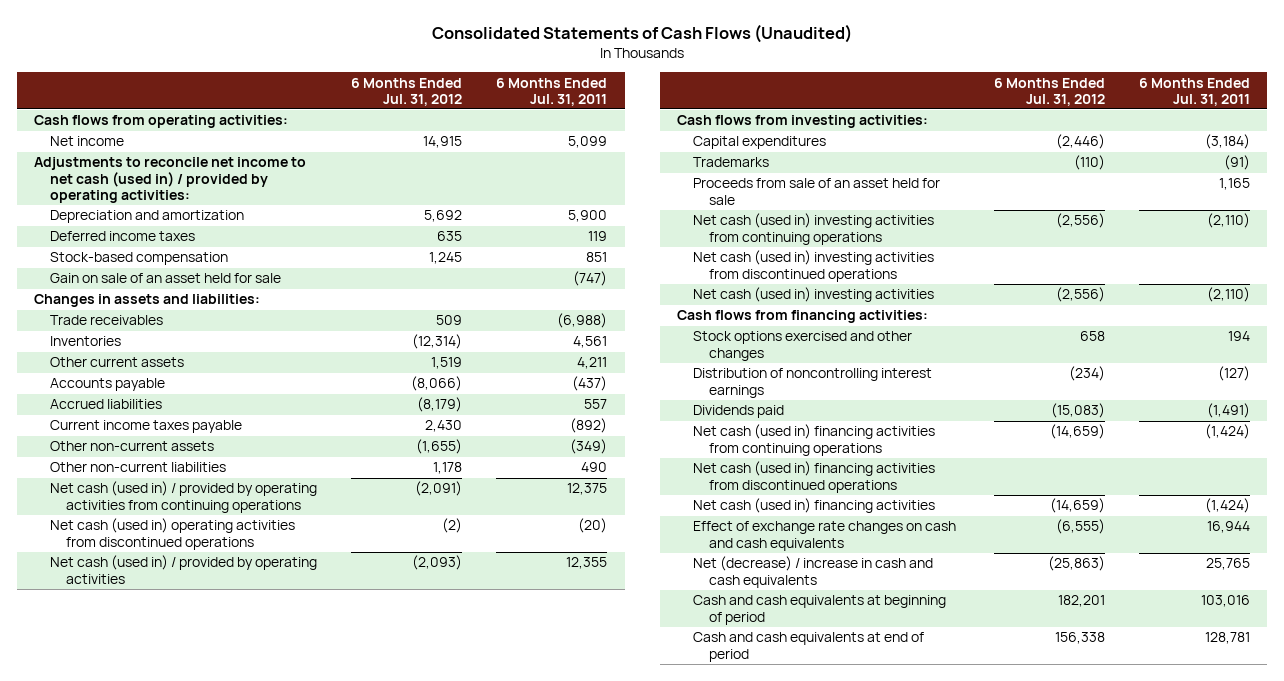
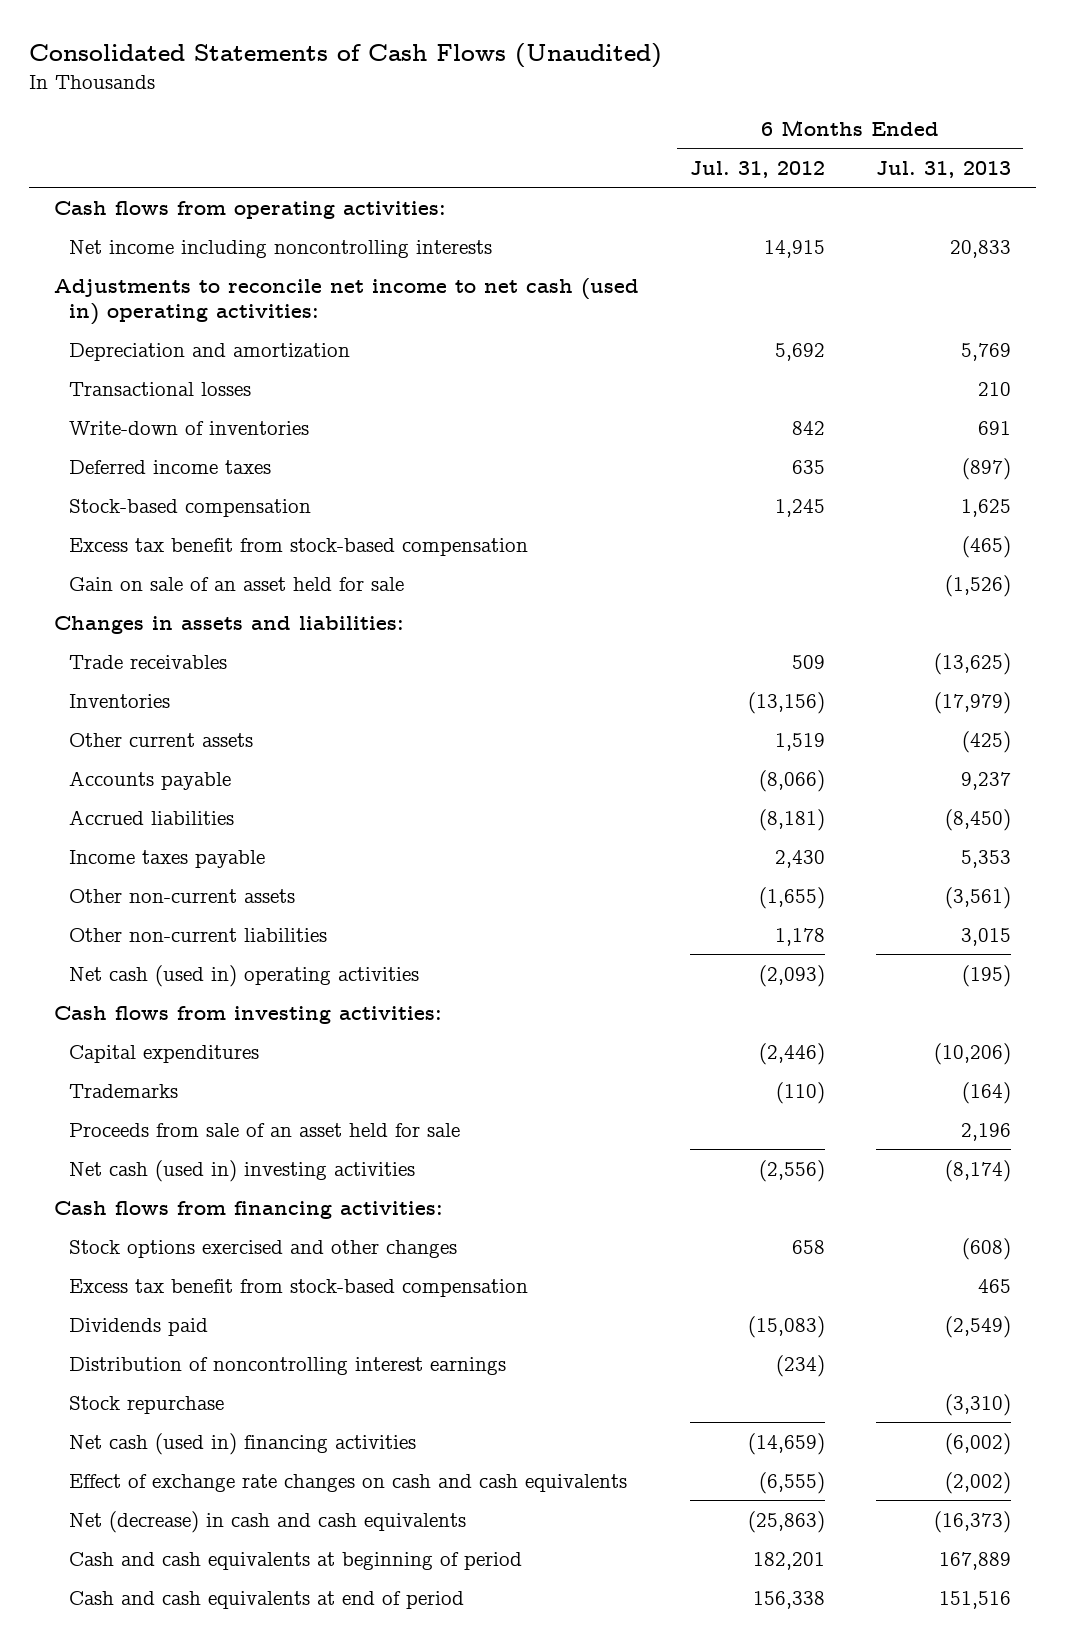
- | 6 Months Ended Jul. 31, 2012 | 6 Months Ended Jul. 31, 2011
+ | 6 Months Ended Jul. 31, 2012 | 6 Months Ended Jul. 31, 2013
- Net income | 14,915 | 5,099
- Adjustments to reconcile net income to net cash (used in) / provided by operating activities:
+ Net income including noncontrolling interests | 14,915 | 20,833
+ Adjustments to reconcile net income to net cash (used in) operating activities:
+ Transactional losses | | 210
+ Write-down of inventories | 842 | 691
+ Excess tax benefit from stock-based compensation | | (465)
- Inventories | (12,314) | 4,561
+ Inventories | (13,156) | (17,979)
- Accrued liabilities | (8,179) | 557
- Current income taxes payable | 2,430 | (892)
+ Accrued liabilities | (8,181) | (8,450)
+ Income taxes payable | 2,430 | 5,353
- Net cash (used in) / provided by operating activities from continuing operations | (2,091) | 12,375
- Net cash (used in) operating activities from discontinued operations | (2) | (20)
- Net cash (used in) / provided by operating activities | (2,093) | 12,355
+ Net cash (used in) operating activities | (2,093) | (195)
- Net cash (used in) investing activities from continuing operations | (2,556) | (2,110)
- Net cash (used in) investing activities from discontinued operations
+ Excess tax benefit from stock-based compensation | | 465
- Net cash (used in) financing activities from continuing operations | (14,659) | (1,424)
- Net cash (used in) financing activities from discontinued operations
moved down: Distribution of noncontrolling interest earnings | (234) |
+ Stock repurchase | | (3,310)
- Net (decrease) / increase in cash and cash equivalents | (25,863) | 25,765
+ Net (decrease) in cash and cash equivalents | (25,863) | (16,373)

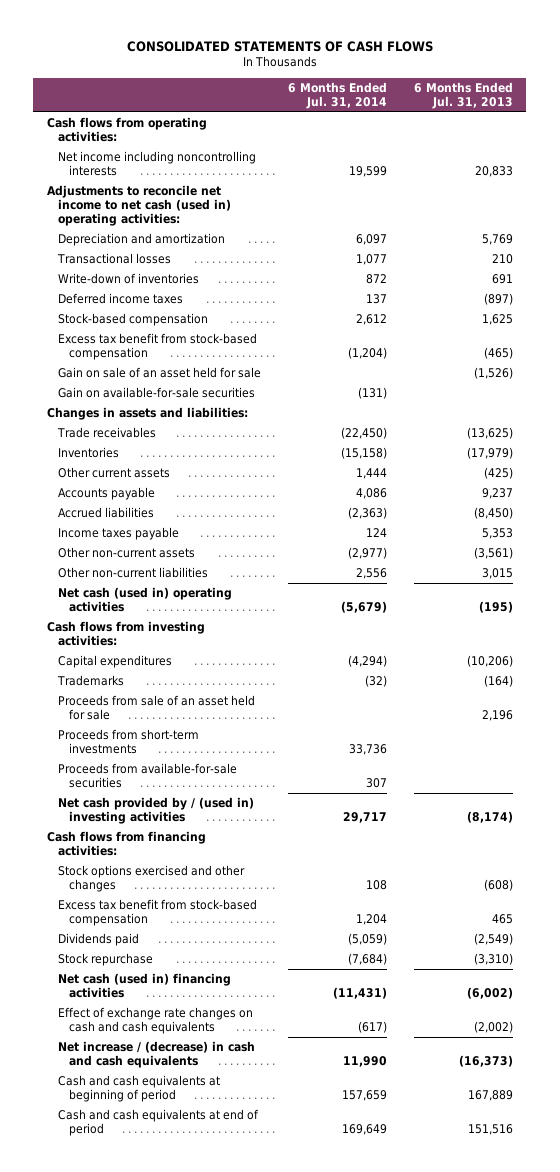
- Consolidated Statements of Cash Flows (Unaudited)
+ CONSOLIDATED STATEMENTS OF CASH FLOWS
- | 6 Months Ended Jul. 31, 2012 | 6 Months Ended Jul. 31, 2013
+ | 6 Months Ended Jul. 31, 2014 | 6 Months Ended Jul. 31, 2013
+ Gain on available-for-sale securities | (131) |
- Net cash (used in) investing activities | (2,556) | (8,174)
+ Proceeds from short-term investments | 33,736 |
+ Proceeds from available-for-sale securities | 307 |
+ Net cash provided by / (used in) investing activities | 29,717 | (8,174)
- Distribution of noncontrolling interest earnings | (234) |
- Net (decrease) in cash and cash equivalents | (25,863) | (16,373)
+ Net increase / (decrease) in cash and cash equivalents | 11,990 | (16,373)

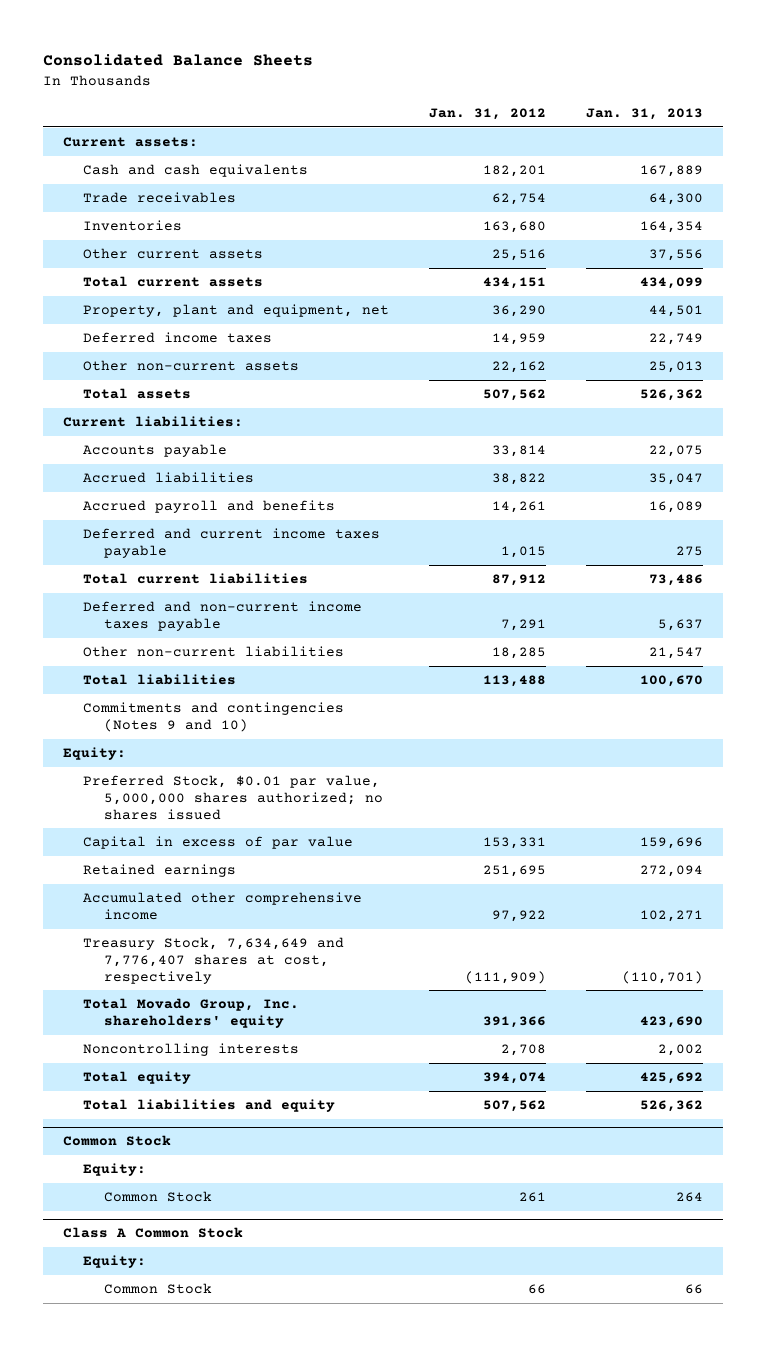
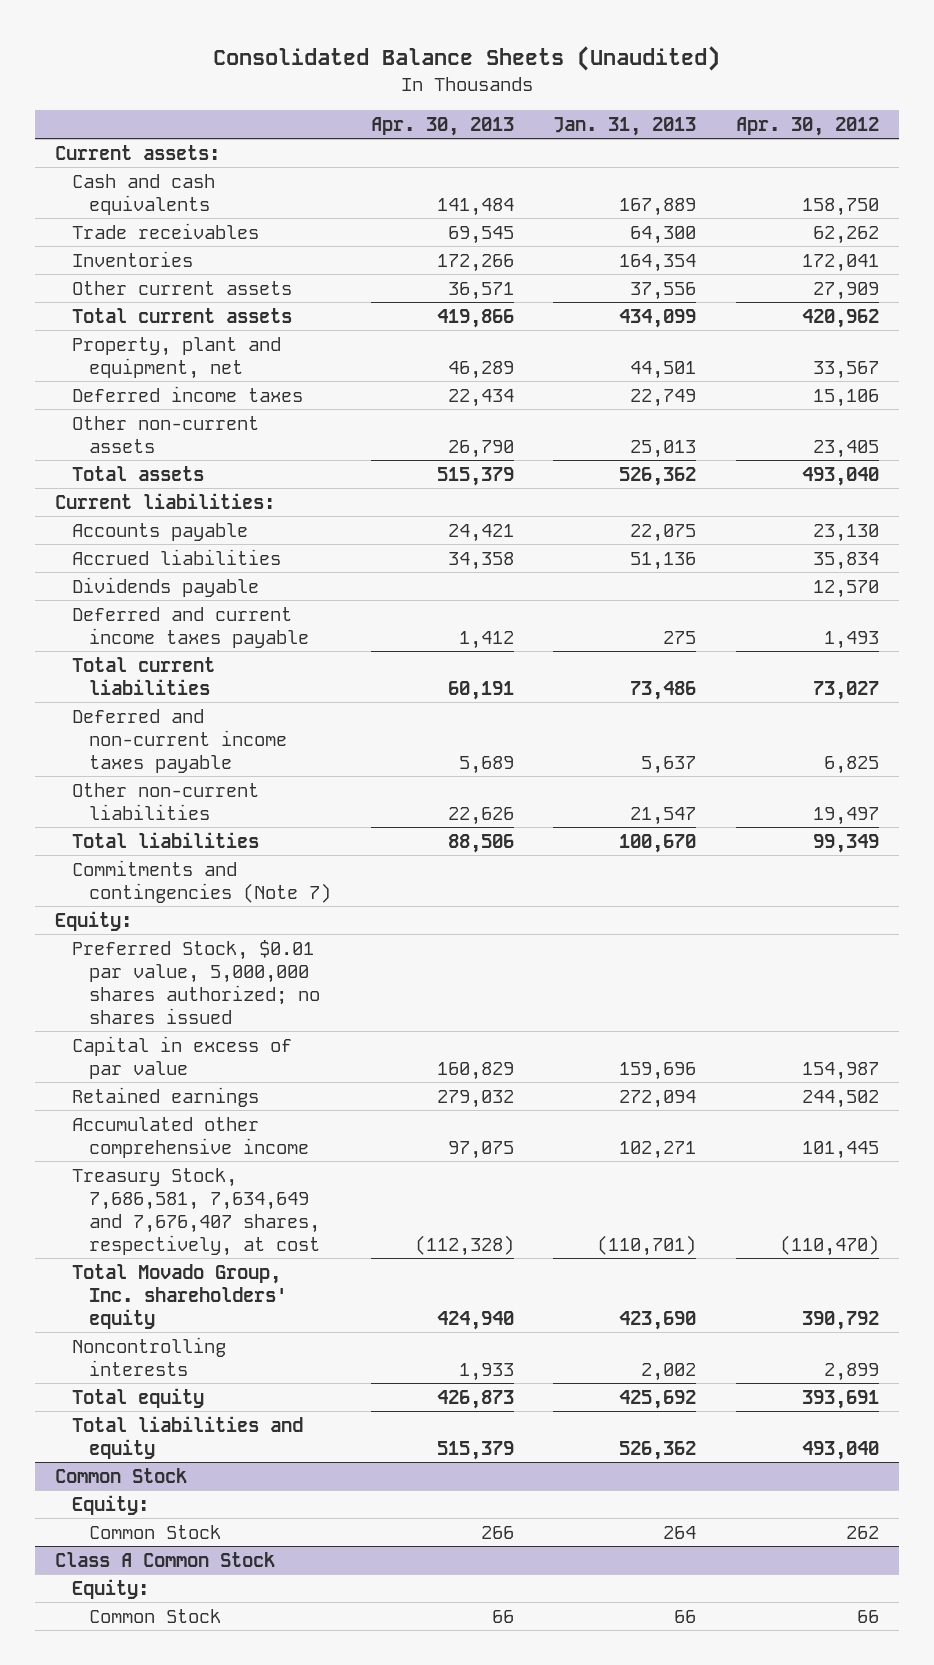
- Consolidated Balance Sheets
+ Consolidated Balance Sheets (Unaudited)
- | Jan. 31, 2012 | Jan. 31, 2013
+ | Apr. 30, 2013 | Jan. 31, 2013 | Apr. 30, 2012
- Accrued liabilities | 38,822 | 35,047
- Accrued payroll and benefits | 14,261 | 16,089
+ Accrued liabilities | 34,358 | 51,136 | 35,834
+ Dividends payable | | | 12,570
- Commitments and contingencies (Notes 9 and 10)
+ Commitments and contingencies (Note 7)
- Treasury Stock, 7,634,649 and 7,776,407 shares at cost, respectively | (111,909) | (110,701)
+ Treasury Stock, 7,686,581, 7,634,649 and 7,676,407 shares, respectively, at cost | (112,328) | (110,701) | (110,470)

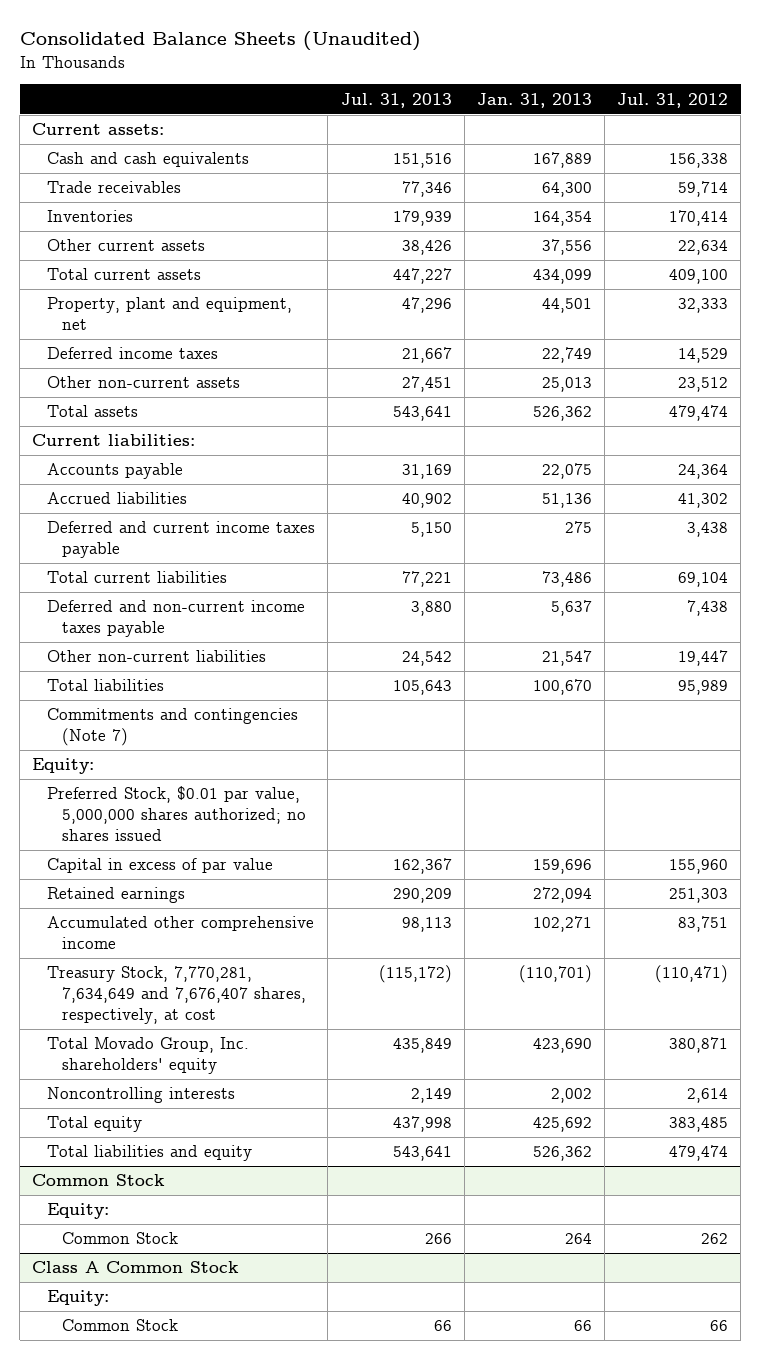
- | Apr. 30, 2013 | Jan. 31, 2013 | Apr. 30, 2012
+ | Jul. 31, 2013 | Jan. 31, 2013 | Jul. 31, 2012
- Dividends payable | | | 12,570
- Treasury Stock, 7,686,581, 7,634,649 and 7,676,407 shares, respectively, at cost | (112,328) | (110,701) | (110,470)
+ Treasury Stock, 7,770,281, 7,634,649 and 7,676,407 shares, respectively, at cost | (115,172) | (110,701) | (110,471)

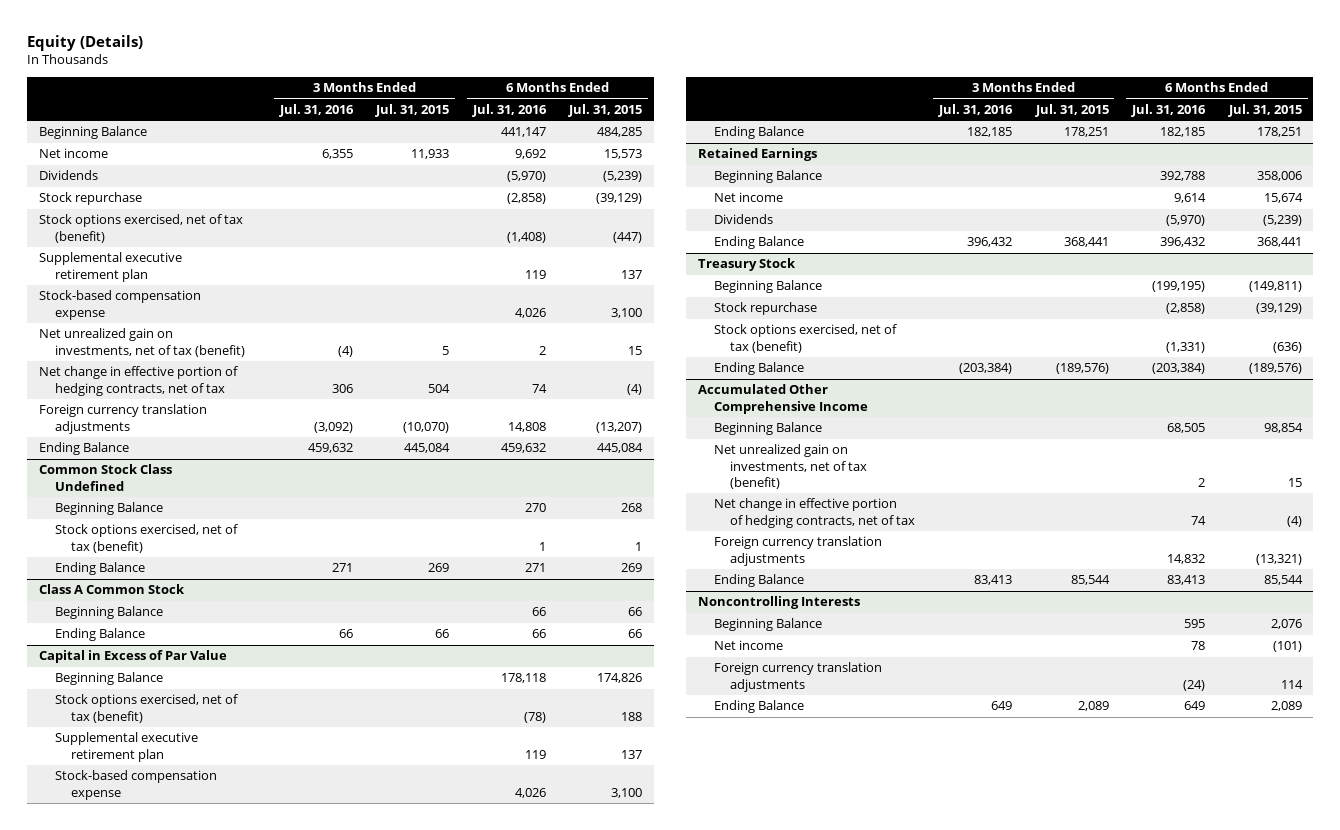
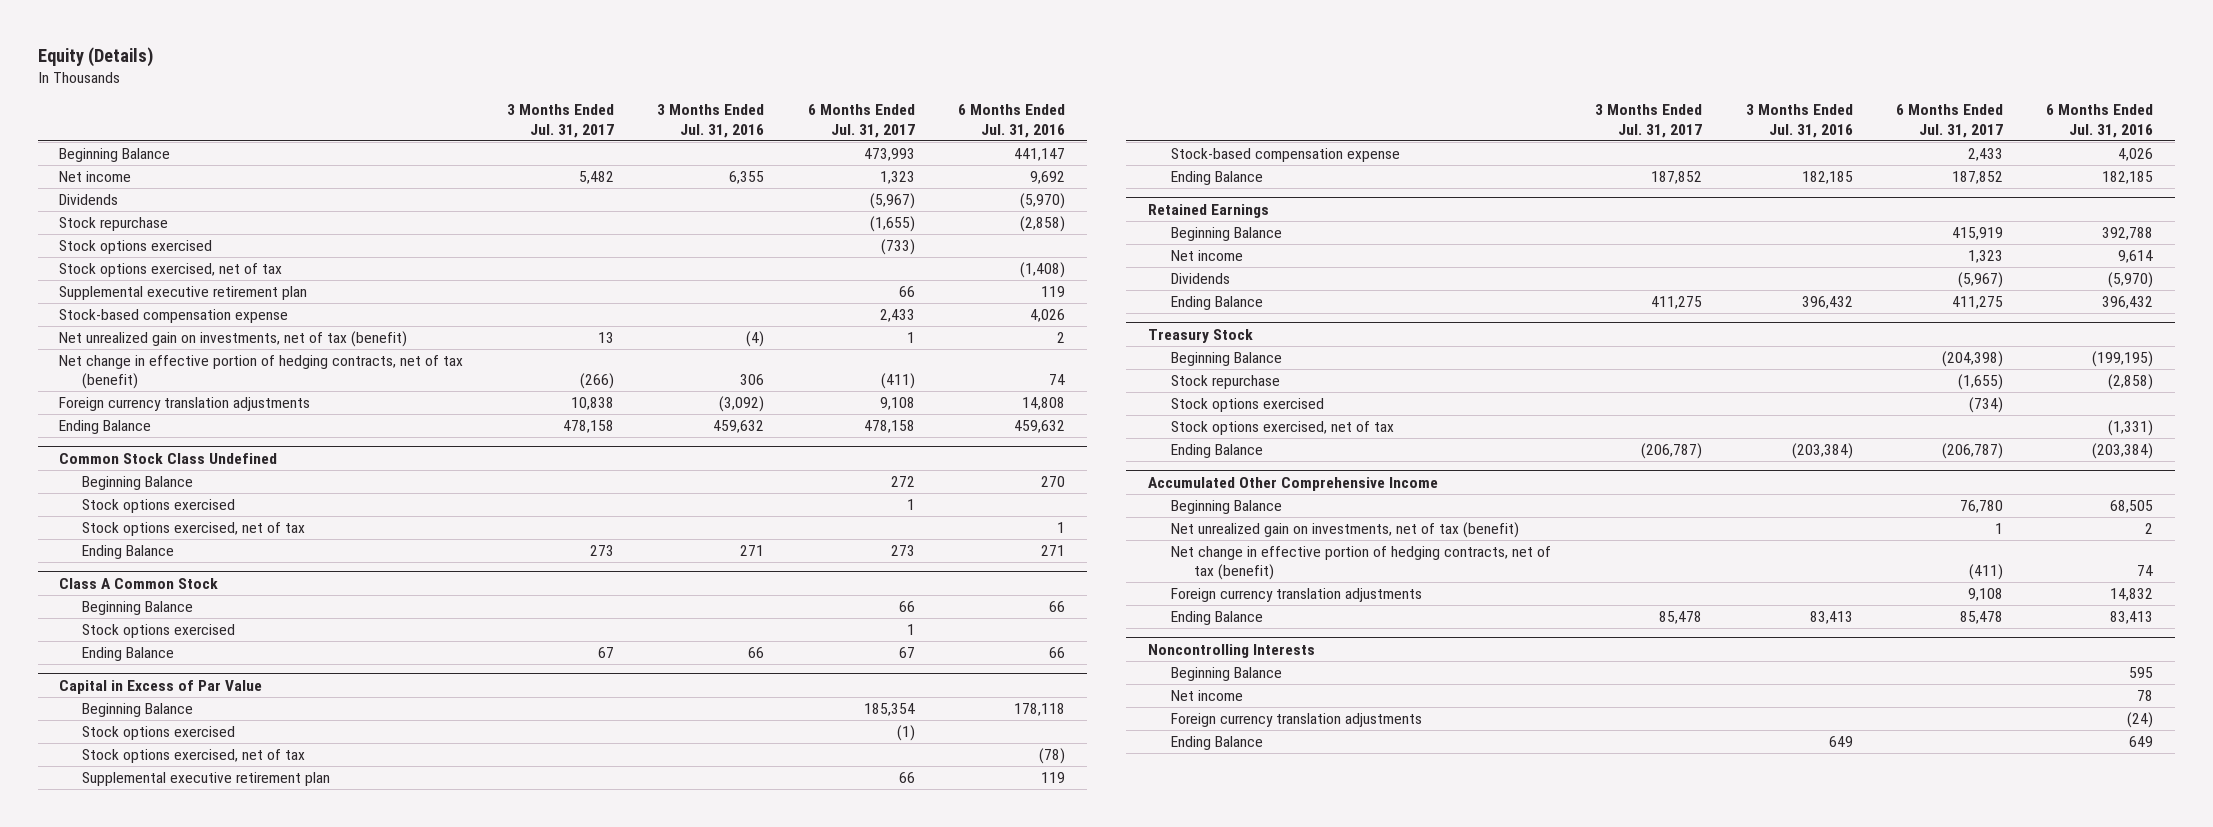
- | 3 Months Ended Jul. 31, 2016 | 3 Months Ended Jul. 31, 2015 | 6 Months Ended Jul. 31, 2016 | 6 Months Ended Jul. 31, 2015
+ | 3 Months Ended Jul. 31, 2017 | 3 Months Ended Jul. 31, 2016 | 6 Months Ended Jul. 31, 2017 | 6 Months Ended Jul. 31, 2016
- Stock options exercised, net of tax (benefit) | | | (1,408) | (447)
+ Stock options exercised | | | (733) |
+ Stock options exercised, net of tax | | | | (1,408)
- Net change in effective portion of hedging contracts, net of tax | 306 | 504 | 74 | (4)
+ Net change in effective portion of hedging contracts, net of tax (benefit) | (266) | 306 | (411) | 74
@ Common Stock Class Undefined
- Stock options exercised, net of tax (benefit) | | | 1 | 1
+ Stock options exercised | | | 1 |
+ Stock options exercised, net of tax | | | | 1
@ Class A Common Stock
+ Stock options exercised | | | 1 |
@ Capital in Excess of Par Value
- Stock options exercised, net of tax (benefit) | | | (78) | 188
+ Stock options exercised | | | (1) |
+ Stock options exercised, net of tax | | | | (78)
@ Treasury Stock
- Stock options exercised, net of tax (benefit) | | | (1,331) | (636)
+ Stock options exercised | | | (734) |
+ Stock options exercised, net of tax | | | | (1,331)
@ Accumulated Other Comprehensive Income
- Net change in effective portion of hedging contracts, net of tax | | | 74 | (4)
+ Net change in effective portion of hedging contracts, net of tax (benefit) | | | (411) | 74

